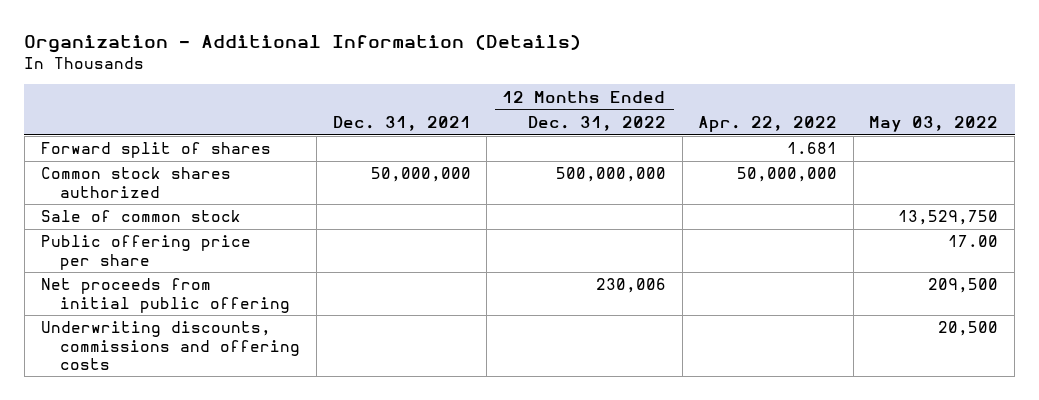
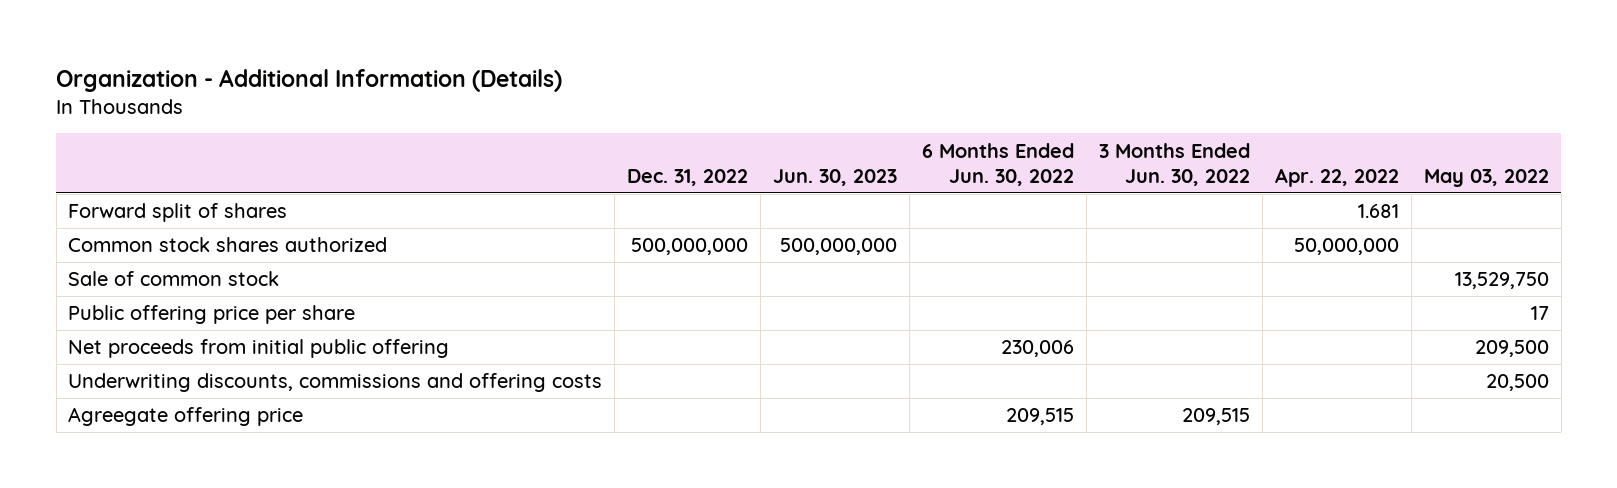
- | Dec. 31, 2021 | 12 Months Ended Dec. 31, 2022 | Apr. 22, 2022 | May 03, 2022
+ | Dec. 31, 2022 | Jun. 30, 2023 | 6 Months Ended Jun. 30, 2022 | 3 Months Ended Jun. 30, 2022 | Apr. 22, 2022 | May 03, 2022
- Public offering price per share | | | | 17.00
+ Public offering price per share | | | | | | 17
+ Agreegate offering price | | | 209,515 | 209,515 | |

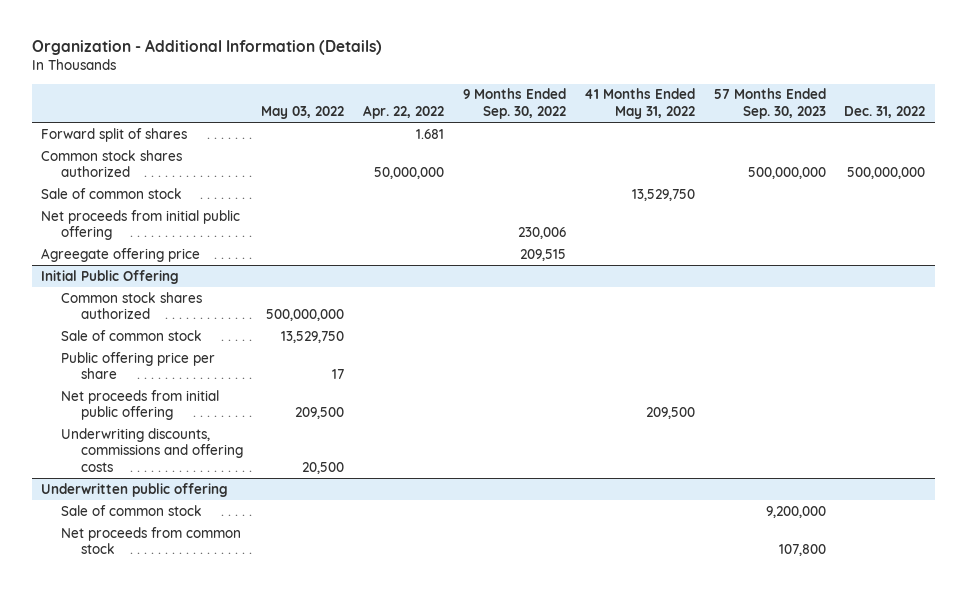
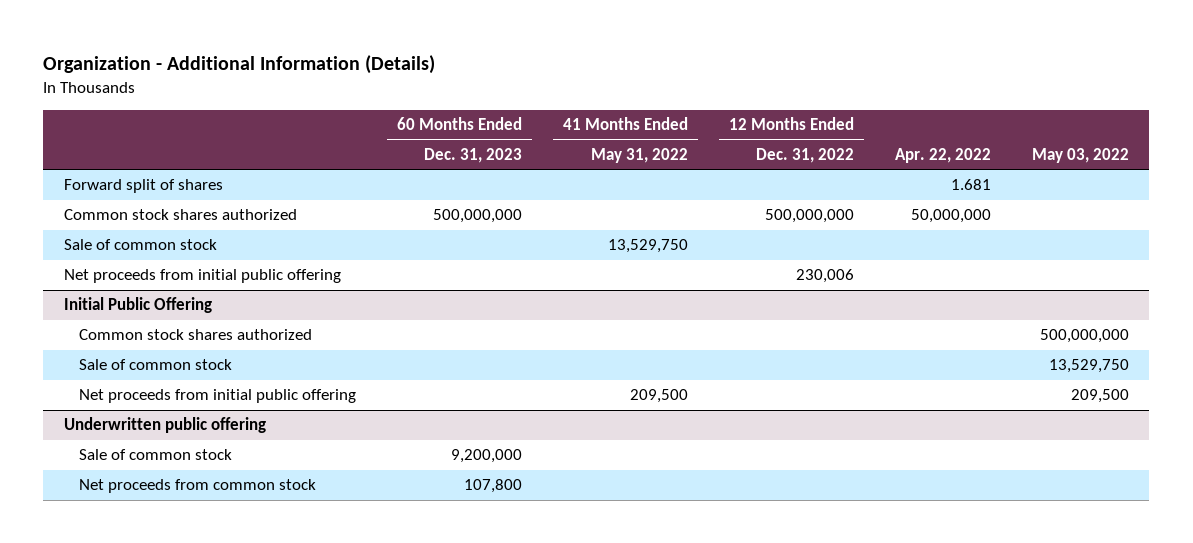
- | May 03, 2022 | Apr. 22, 2022 | 9 Months Ended Sep. 30, 2022 | 41 Months Ended May 31, 2022 | 57 Months Ended Sep. 30, 2023 | Dec. 31, 2022
+ | 60 Months Ended Dec. 31, 2023 | 41 Months Ended May 31, 2022 | 12 Months Ended Dec. 31, 2022 | Apr. 22, 2022 | May 03, 2022
- Agreegate offering price | | | 209,515 | | |
@ Initial Public Offering
- Public offering price per share | 17 | | | | |
- Underwriting discounts, commissions and offering costs | 20,500 | | | | |

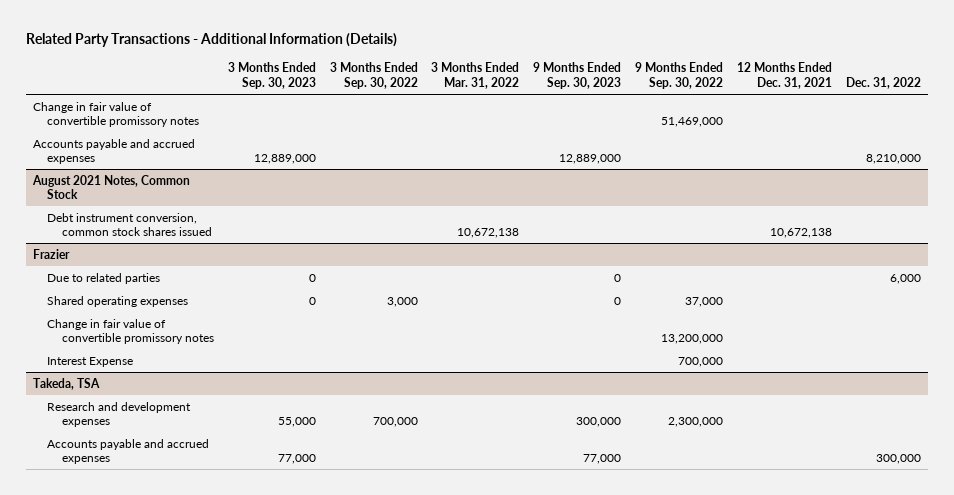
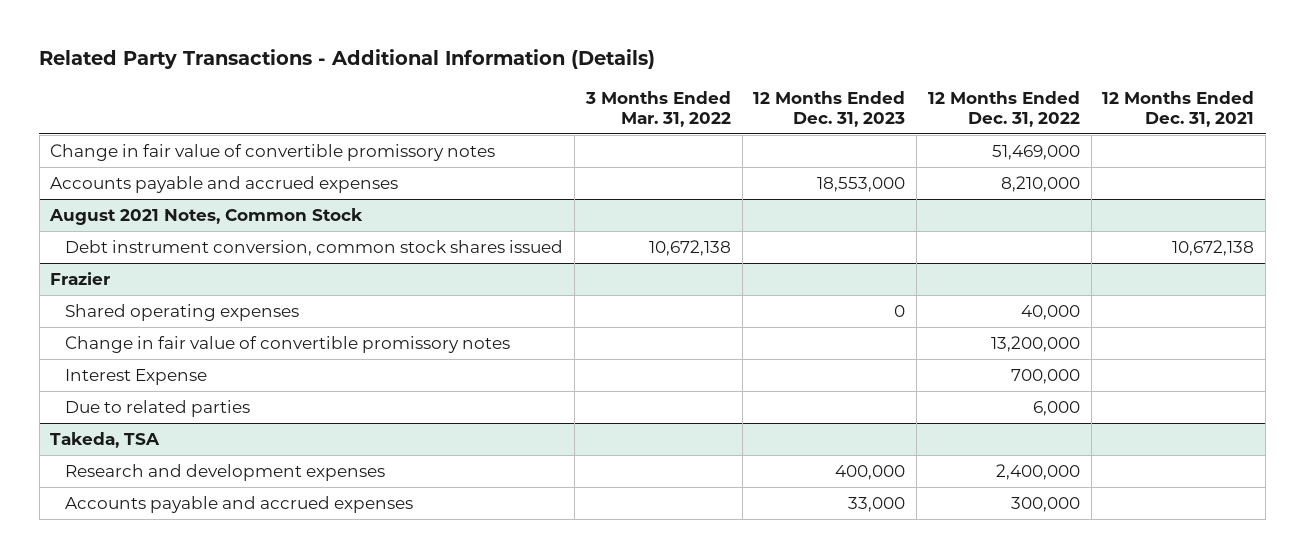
- | 3 Months Ended Sep. 30, 2023 | 3 Months Ended Sep. 30, 2022 | 3 Months Ended Mar. 31, 2022 | 9 Months Ended Sep. 30, 2023 | 9 Months Ended Sep. 30, 2022 | 12 Months Ended Dec. 31, 2021 | Dec. 31, 2022
+ | 3 Months Ended Mar. 31, 2022 | 12 Months Ended Dec. 31, 2023 | 12 Months Ended Dec. 31, 2022 | 12 Months Ended Dec. 31, 2021
@ Frazier
moved down: Due to related parties | | | 6,000 |

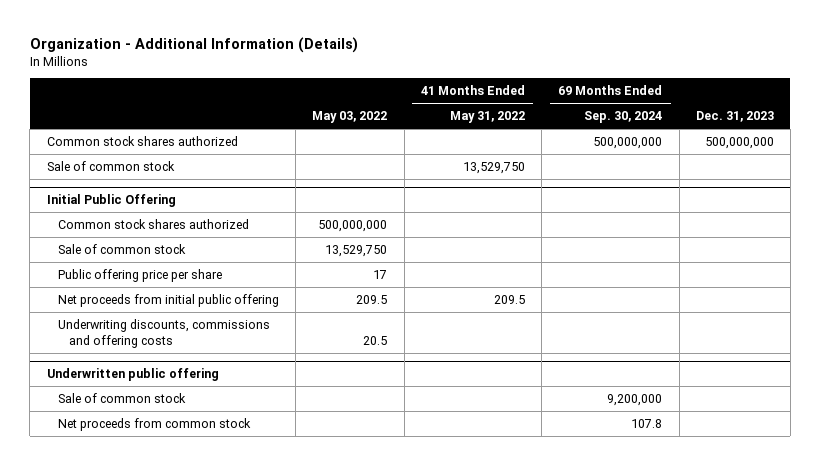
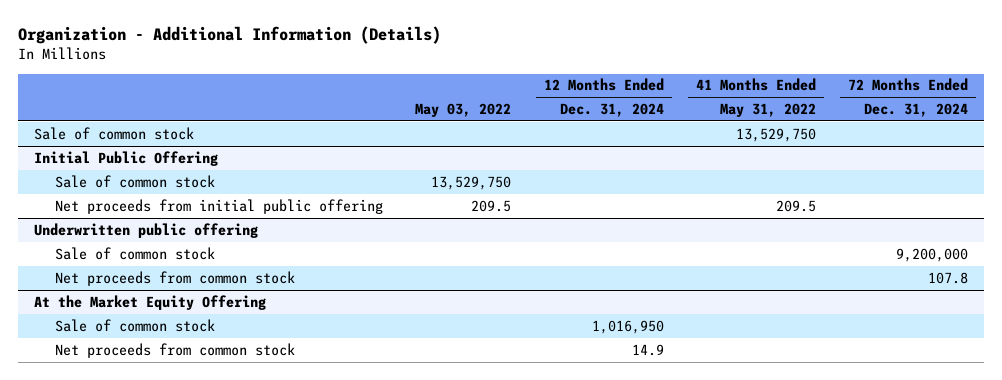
- | May 03, 2022 | 41 Months Ended May 31, 2022 | 69 Months Ended Sep. 30, 2024 | Dec. 31, 2023
+ | May 03, 2022 | 12 Months Ended Dec. 31, 2024 | 41 Months Ended May 31, 2022 | 72 Months Ended Dec. 31, 2024
- Common stock shares authorized | | | 500,000,000 | 500,000,000
@ Initial Public Offering
- Common stock shares authorized | 500,000,000 | | |
- Public offering price per share | 17 | | |
- Underwriting discounts, commissions and offering costs | 20.5 | | |
+ At the Market Equity Offering
+ Sale of common stock | | 1,016,950 | |
+ Net proceeds from common stock | | 14.9 | |

